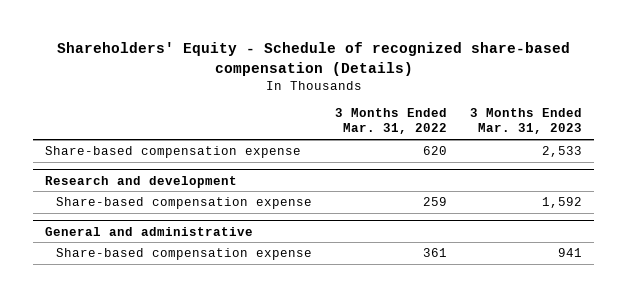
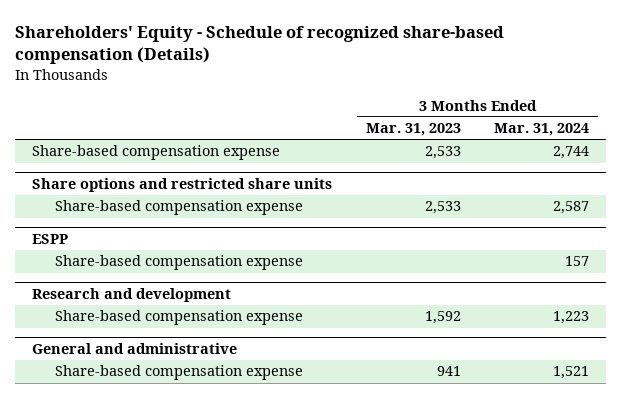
- | 3 Months Ended Mar. 31, 2022 | 3 Months Ended Mar. 31, 2023
+ | 3 Months Ended Mar. 31, 2023 | 3 Months Ended Mar. 31, 2024
+ Share options and restricted share units
+ Share-based compensation expense | 2,533 | 2,587
+ ESPP
+ Share-based compensation expense | | 157

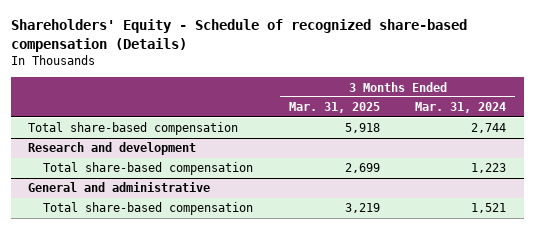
- | 3 Months Ended Mar. 31, 2023 | 3 Months Ended Mar. 31, 2024
+ | 3 Months Ended Mar. 31, 2025 | 3 Months Ended Mar. 31, 2024
- Share-based compensation expense | 2,533 | 2,744
- Share options and restricted share units
- Share-based compensation expense | 2,533 | 2,587
- ESPP
- Share-based compensation expense | | 157
+ Total share-based compensation | 5,918 | 2,744
@ Research and development
- Share-based compensation expense | 1,592 | 1,223
+ Total share-based compensation | 2,699 | 1,223
@ General and administrative
- Share-based compensation expense | 941 | 1,521
+ Total share-based compensation | 3,219 | 1,521

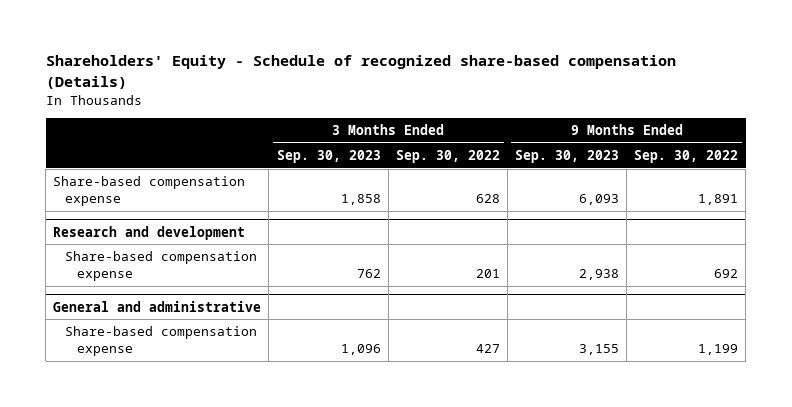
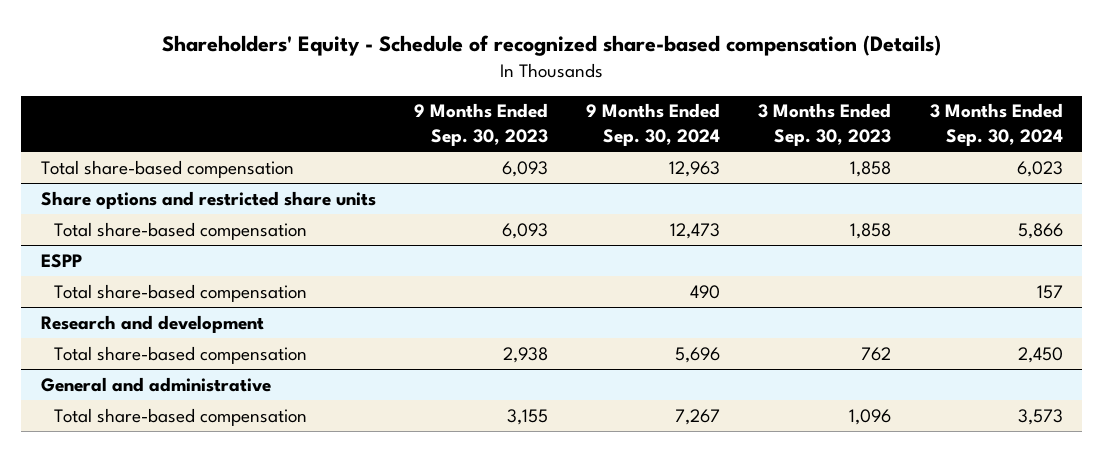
- | 3 Months Ended Sep. 30, 2023 | 3 Months Ended Sep. 30, 2022 | 9 Months Ended Sep. 30, 2023 | 9 Months Ended Sep. 30, 2022
+ | 9 Months Ended Sep. 30, 2023 | 9 Months Ended Sep. 30, 2024 | 3 Months Ended Sep. 30, 2023 | 3 Months Ended Sep. 30, 2024
- Share-based compensation expense | 1,858 | 628 | 6,093 | 1,891
+ Total share-based compensation | 6,093 | 12,963 | 1,858 | 6,023
+ Share options and restricted share units
+ Total share-based compensation | 6,093 | 12,473 | 1,858 | 5,866
+ ESPP
+ Total share-based compensation | | 490 | | 157
@ Research and development
- Share-based compensation expense | 762 | 201 | 2,938 | 692
+ Total share-based compensation | 2,938 | 5,696 | 762 | 2,450
@ General and administrative
- Share-based compensation expense | 1,096 | 427 | 3,155 | 1,199
+ Total share-based compensation | 3,155 | 7,267 | 1,096 | 3,573

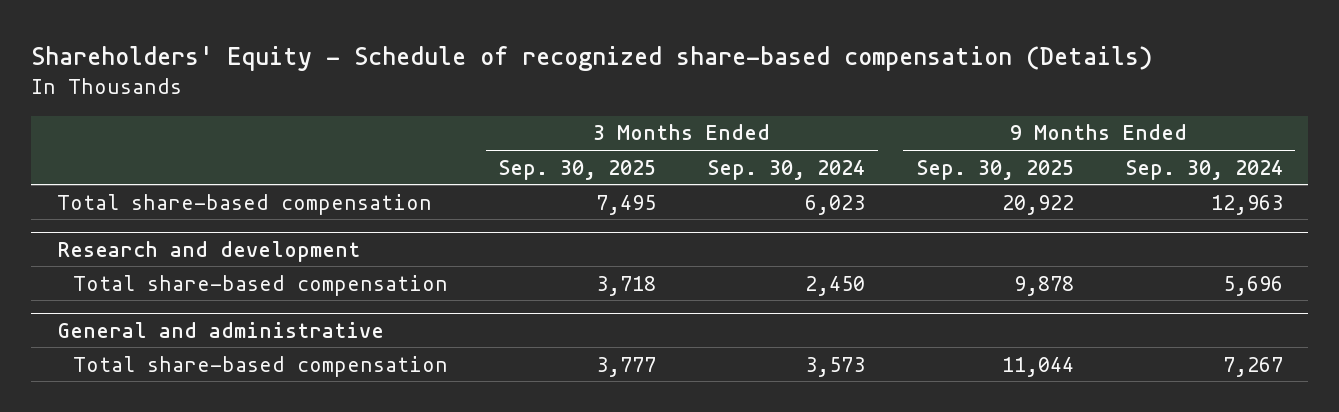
- | 9 Months Ended Sep. 30, 2023 | 9 Months Ended Sep. 30, 2024 | 3 Months Ended Sep. 30, 2023 | 3 Months Ended Sep. 30, 2024
+ | 3 Months Ended Sep. 30, 2025 | 3 Months Ended Sep. 30, 2024 | 9 Months Ended Sep. 30, 2025 | 9 Months Ended Sep. 30, 2024
- Share options and restricted share units
- Total share-based compensation | 6,093 | 12,473 | 1,858 | 5,866
- ESPP
- Total share-based compensation | | 490 | | 157

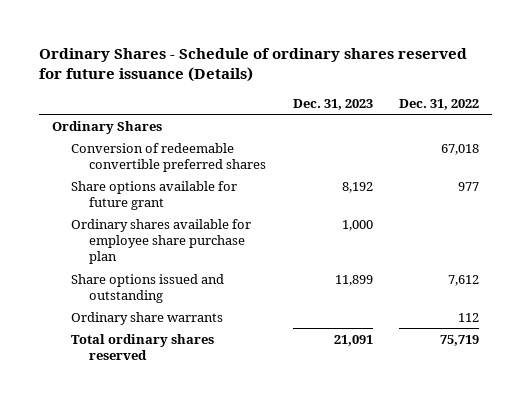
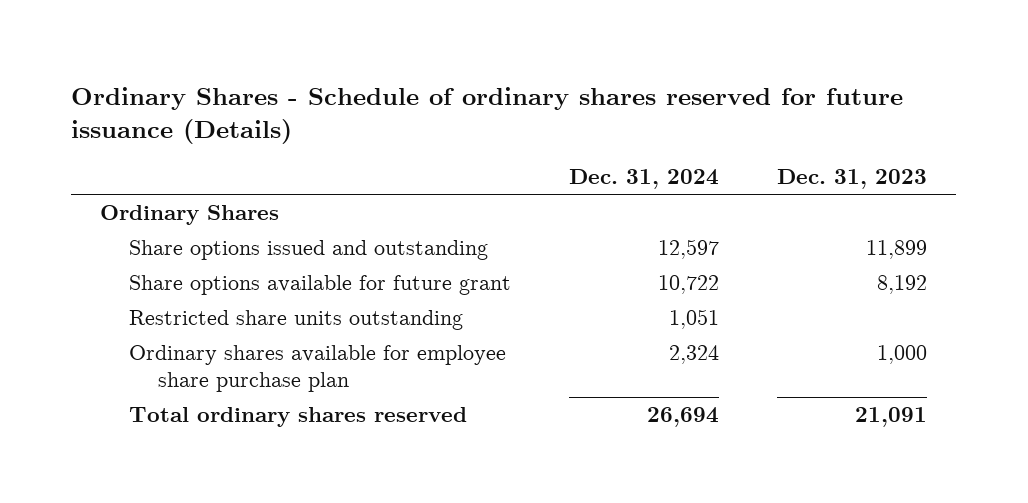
- | Dec. 31, 2023 | Dec. 31, 2022
+ | Dec. 31, 2024 | Dec. 31, 2023
- Conversion of redeemable convertible preferred shares | | 67,018
moved up: Share options issued and outstanding | 12,597 | 11,899
+ Restricted share units outstanding | 1,051 |
- Ordinary share warrants | | 112

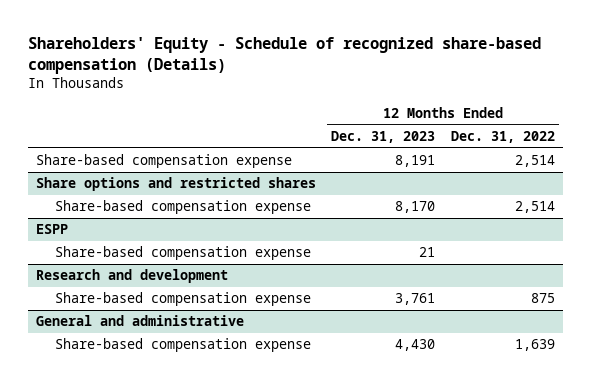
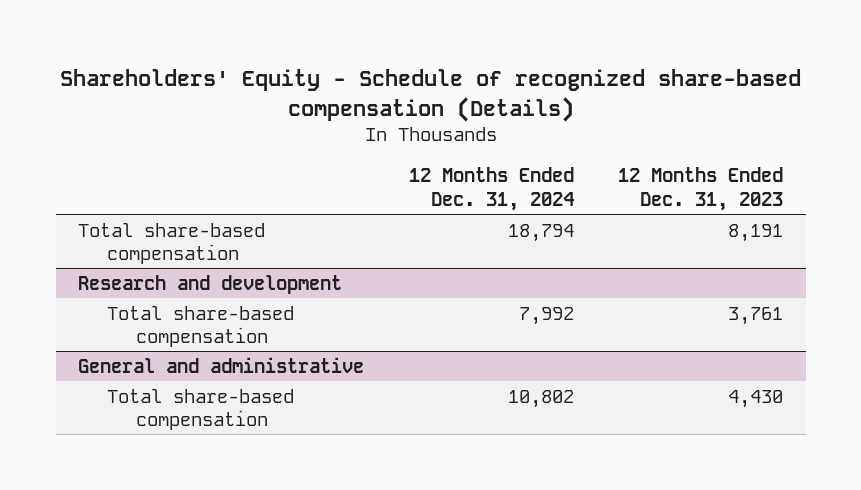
- | 12 Months Ended Dec. 31, 2023 | 12 Months Ended Dec. 31, 2022
+ | 12 Months Ended Dec. 31, 2024 | 12 Months Ended Dec. 31, 2023
- Share-based compensation expense | 8,191 | 2,514
- Share options and restricted shares
- Share-based compensation expense | 8,170 | 2,514
- ESPP
- Share-based compensation expense | 21 |
+ Total share-based compensation | 18,794 | 8,191
@ Research and development
- Share-based compensation expense | 3,761 | 875
+ Total share-based compensation | 7,992 | 3,761
@ General and administrative
- Share-based compensation expense | 4,430 | 1,639
+ Total share-based compensation | 10,802 | 4,430

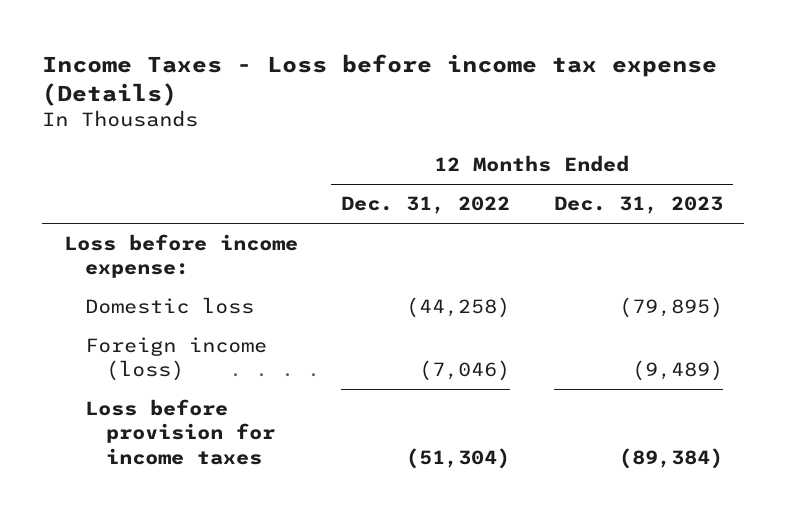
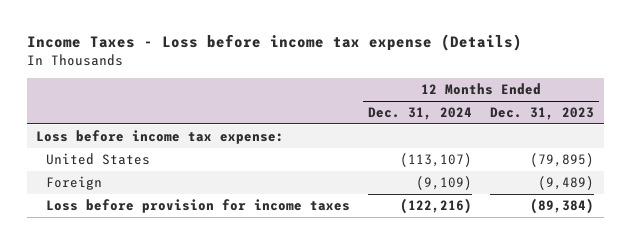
- | 12 Months Ended Dec. 31, 2022 | 12 Months Ended Dec. 31, 2023
+ | 12 Months Ended Dec. 31, 2024 | 12 Months Ended Dec. 31, 2023
- Loss before income expense:
- Domestic loss | (44,258) | (79,895)
- Foreign income (loss) | (7,046) | (9,489)
+ Loss before income tax expense:
+ United States | (113,107) | (79,895)
+ Foreign | (9,109) | (9,489)

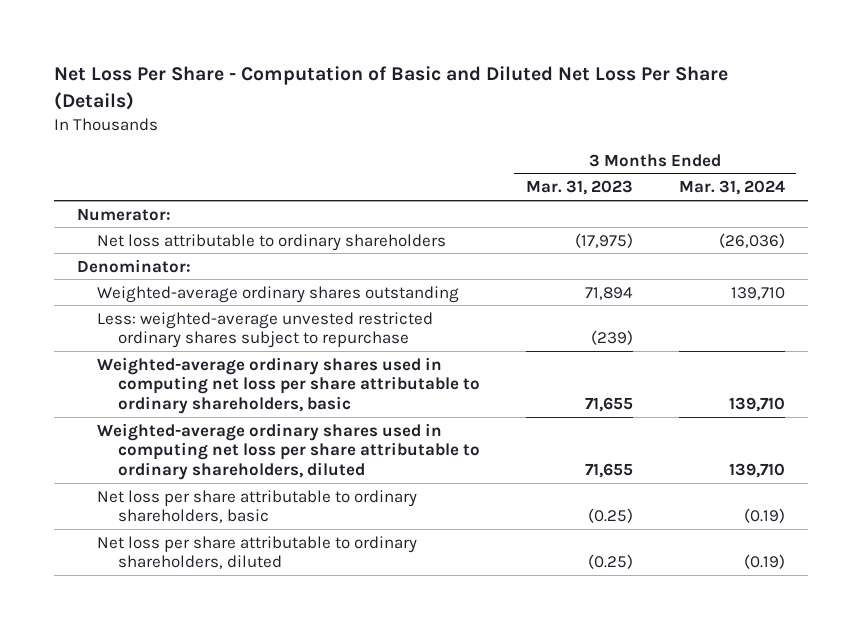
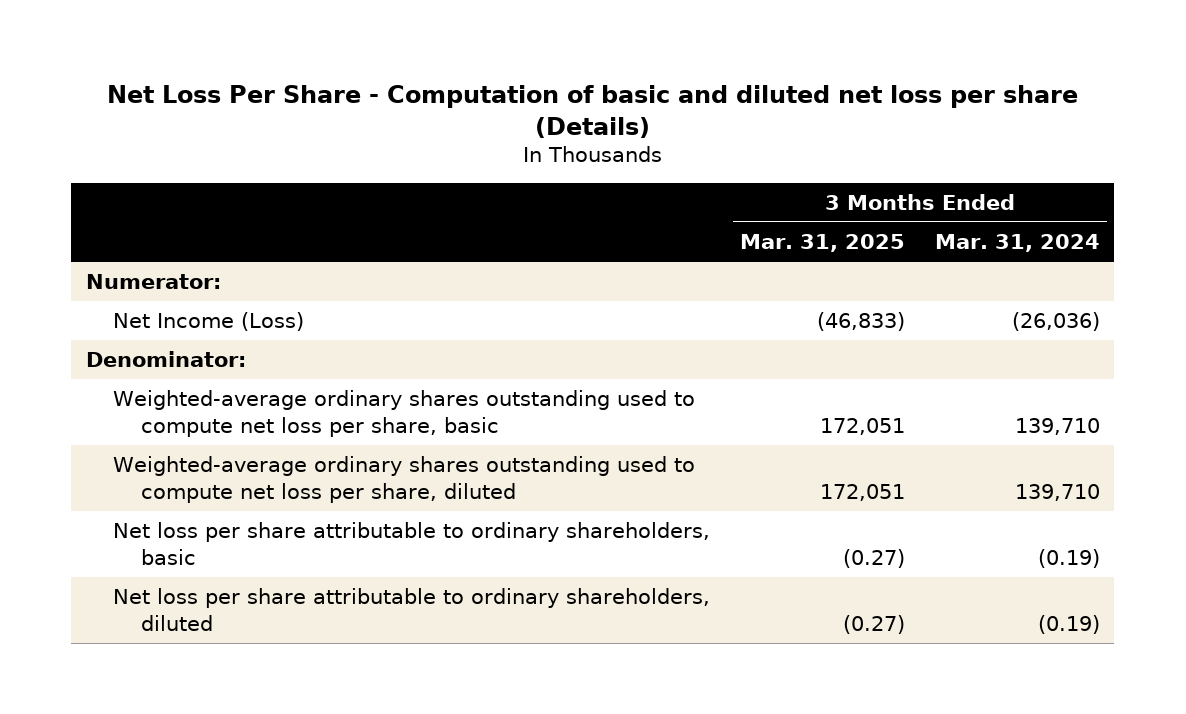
- Net Loss Per Share - Computation of Basic and Diluted Net Loss Per Share (Details)
+ Net Loss Per Share - Computation of basic and diluted net loss per share (Details)
- | 3 Months Ended Mar. 31, 2023 | 3 Months Ended Mar. 31, 2024
+ | 3 Months Ended Mar. 31, 2025 | 3 Months Ended Mar. 31, 2024
- Net loss attributable to ordinary shareholders | (17,975) | (26,036)
+ Net Income (Loss) | (46,833) | (26,036)
- Weighted-average ordinary shares outstanding | 71,894 | 139,710
- Less: weighted-average unvested restricted ordinary shares subject to repurchase | (239) |
- Weighted-average ordinary shares used in computing net loss per share attributable to ordinary shareholders, basic | 71,655 | 139,710
- Weighted-average ordinary shares used in computing net loss per share attributable to ordinary shareholders, diluted | 71,655 | 139,710
+ Weighted-average ordinary shares outstanding used to compute net loss per share, basic | 172,051 | 139,710
+ Weighted-average ordinary shares outstanding used to compute net loss per share, diluted | 172,051 | 139,710

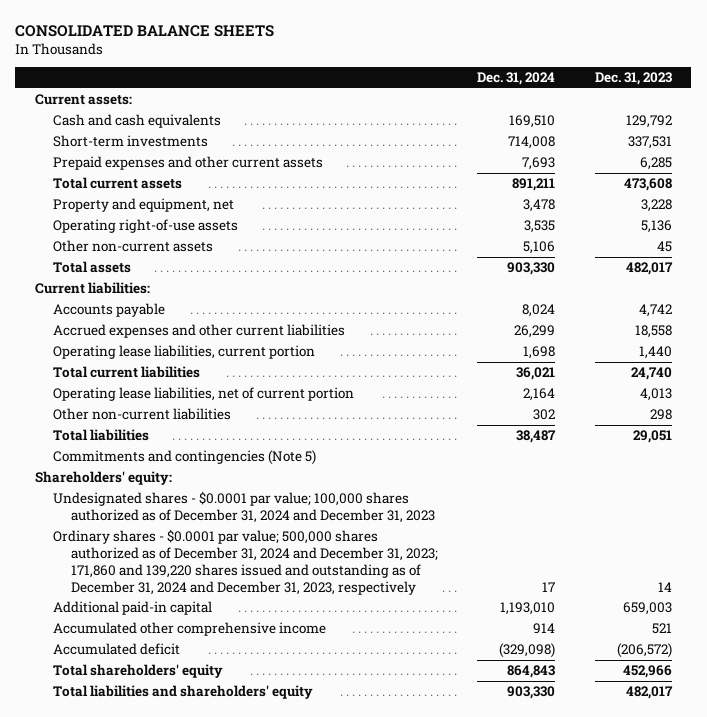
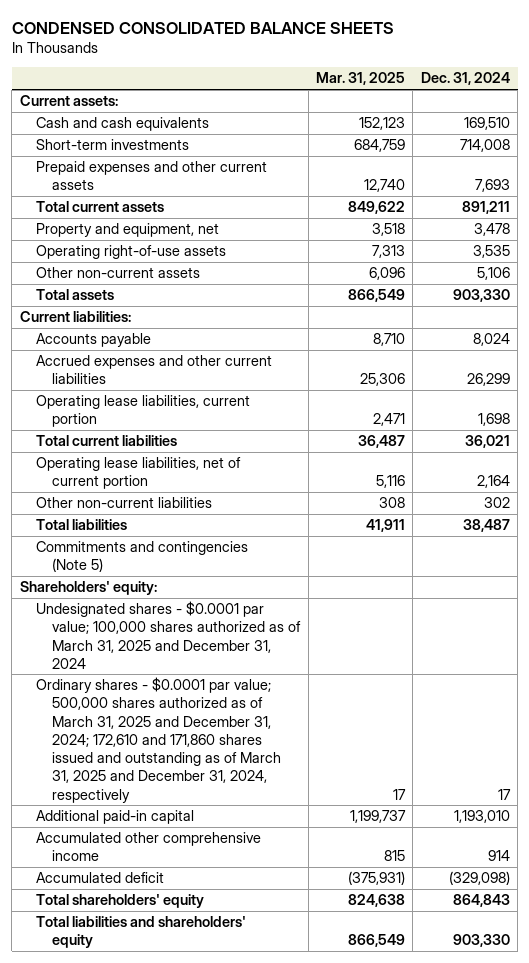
- CONSOLIDATED BALANCE SHEETS
+ CONDENSED CONSOLIDATED BALANCE SHEETS
- | Dec. 31, 2024 | Dec. 31, 2023
+ | Mar. 31, 2025 | Dec. 31, 2024
- Undesignated shares - $0.0001 par value; 100,000 shares authorized as of December 31, 2024 and December 31, 2023
- Ordinary shares - $0.0001 par value; 500,000 shares authorized as of December 31, 2024 and December 31, 2023; 171,860 and 139,220 shares issued and outstanding as of December 31, 2024 and December 31, 2023, respectively | 17 | 14
+ Undesignated shares - $0.0001 par value; 100,000 shares authorized as of March 31, 2025 and December 31, 2024
+ Ordinary shares - $0.0001 par value; 500,000 shares authorized as of March 31, 2025 and December 31, 2024; 172,610 and 171,860 shares issued and outstanding as of March 31, 2025 and December 31, 2024, respectively | 17 | 17

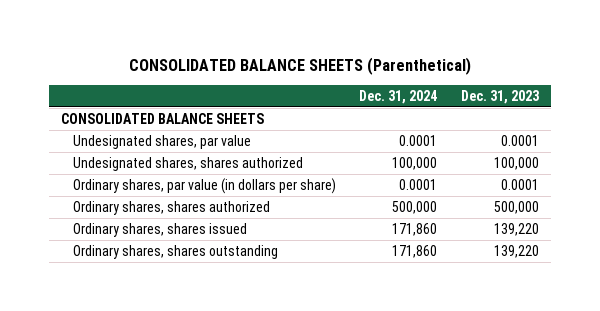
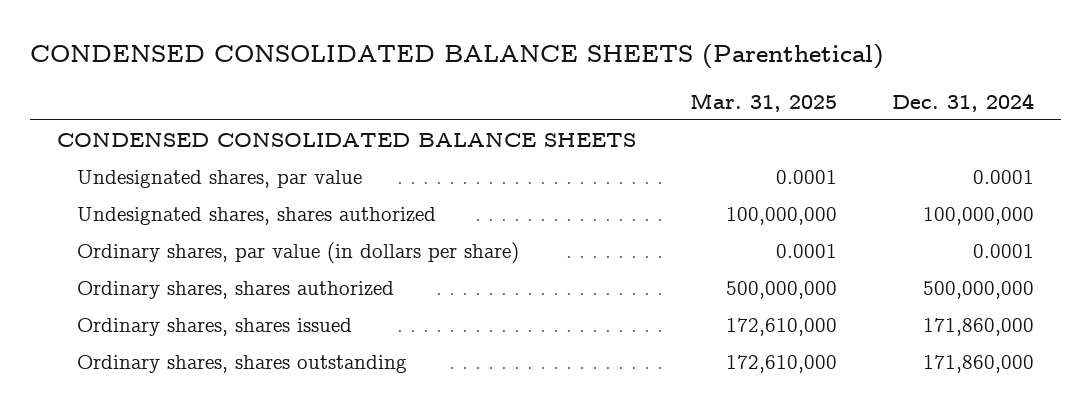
- CONSOLIDATED BALANCE SHEETS (Parenthetical)
+ CONDENSED CONSOLIDATED BALANCE SHEETS (Parenthetical)
- | Dec. 31, 2024 | Dec. 31, 2023
+ | Mar. 31, 2025 | Dec. 31, 2024
- CONSOLIDATED BALANCE SHEETS
+ CONDENSED CONSOLIDATED BALANCE SHEETS
- Undesignated shares, shares authorized | 100,000 | 100,000
+ Undesignated shares, shares authorized | 100,000,000 | 100,000,000
- Ordinary shares, shares authorized | 500,000 | 500,000
- Ordinary shares, shares issued | 171,860 | 139,220
- Ordinary shares, shares outstanding | 171,860 | 139,220
+ Ordinary shares, shares authorized | 500,000,000 | 500,000,000
+ Ordinary shares, shares issued | 172,610,000 | 171,860,000
+ Ordinary shares, shares outstanding | 172,610,000 | 171,860,000

